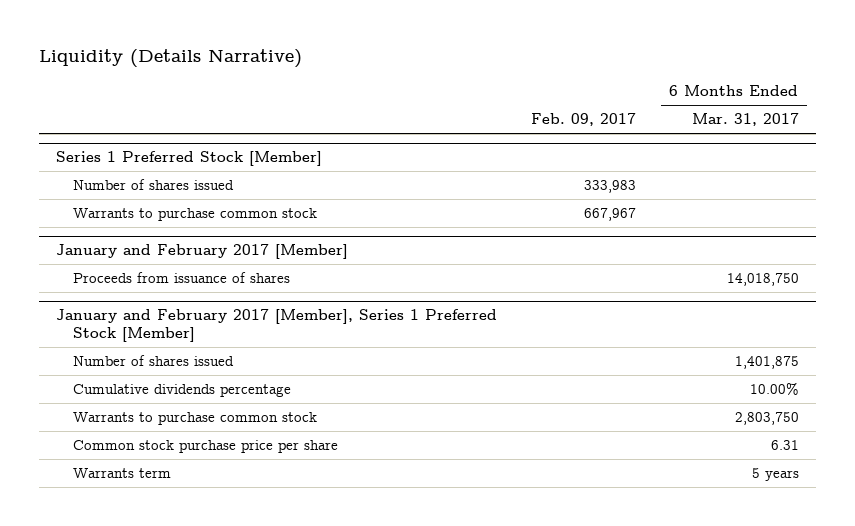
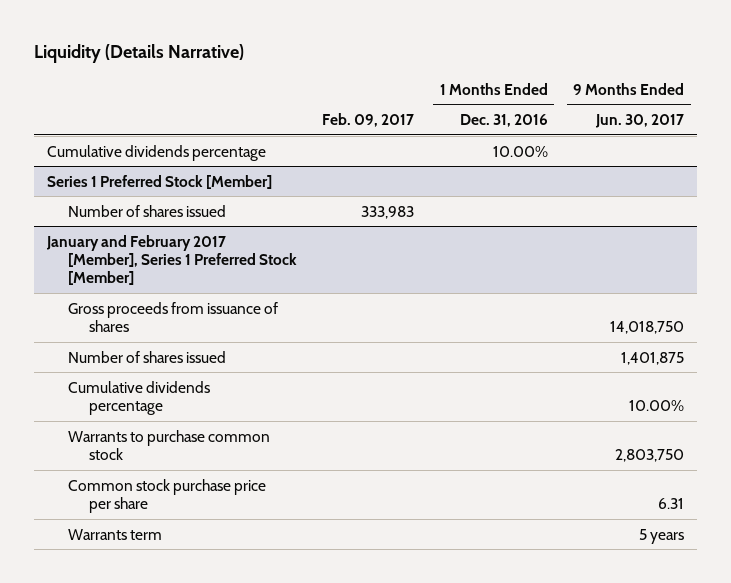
- | Feb. 09, 2017 | 6 Months Ended Mar. 31, 2017
+ | Feb. 09, 2017 | 1 Months Ended Dec. 31, 2016 | 9 Months Ended Jun. 30, 2017
+ Cumulative dividends percentage | | 10.00% |
@ Series 1 Preferred Stock [Member]
- Warrants to purchase common stock | 667,967 |
- January and February 2017 [Member]
- Proceeds from issuance of shares | | 14,018,750
@ January and February 2017 [Member], Series 1 Preferred Stock [Member]
+ Gross proceeds from issuance of shares | | | 14,018,750

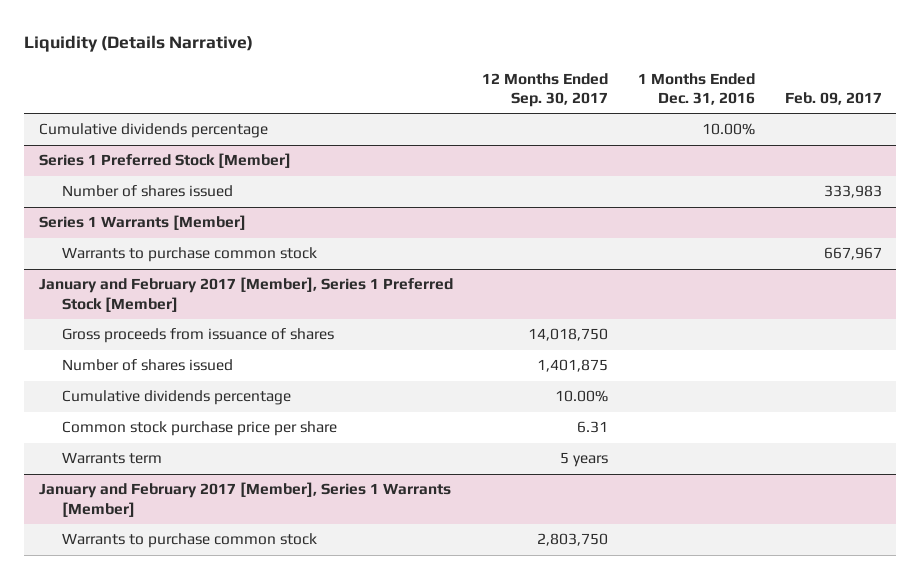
- | Feb. 09, 2017 | 1 Months Ended Dec. 31, 2016 | 9 Months Ended Jun. 30, 2017
+ | 12 Months Ended Sep. 30, 2017 | 1 Months Ended Dec. 31, 2016 | Feb. 09, 2017
+ Series 1 Warrants [Member]
+ Warrants to purchase common stock | | | 667,967
@ January and February 2017 [Member], Series 1 Preferred Stock [Member]
- Warrants to purchase common stock | | | 2,803,750
+ January and February 2017 [Member], Series 1 Warrants [Member]
+ Warrants to purchase common stock | 2,803,750 | |

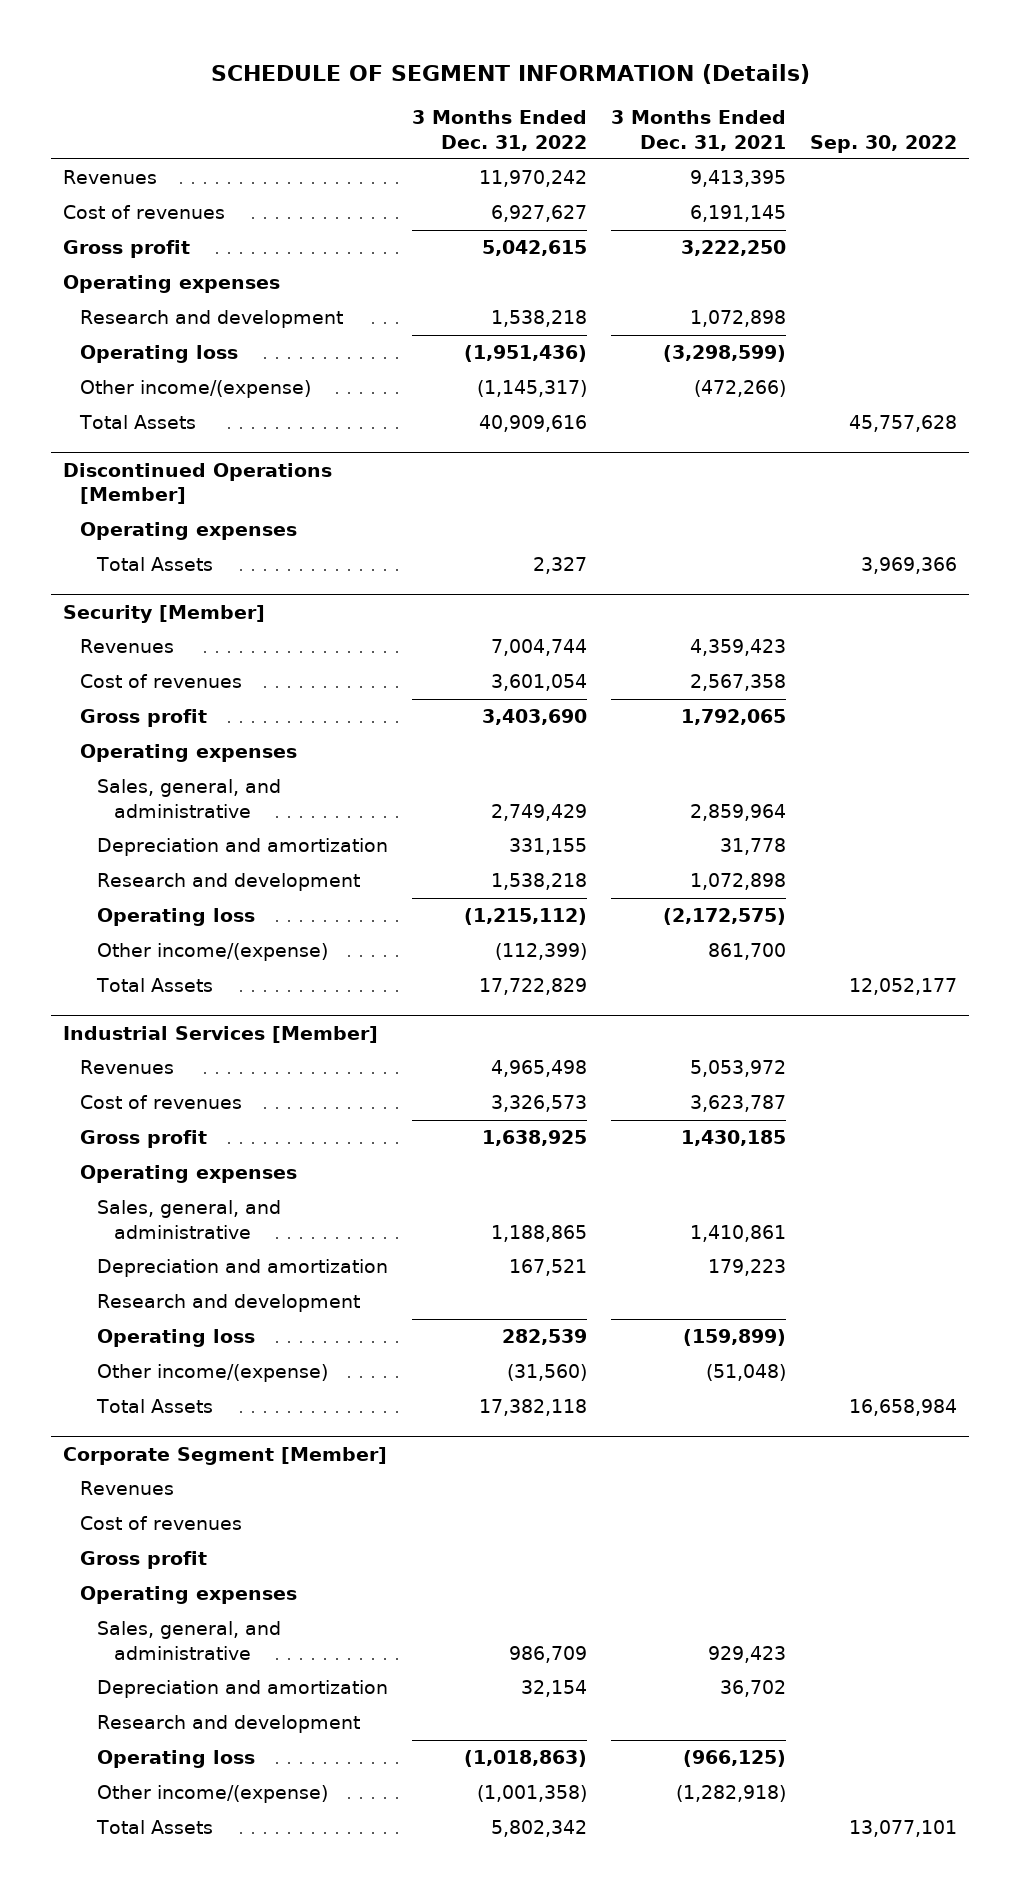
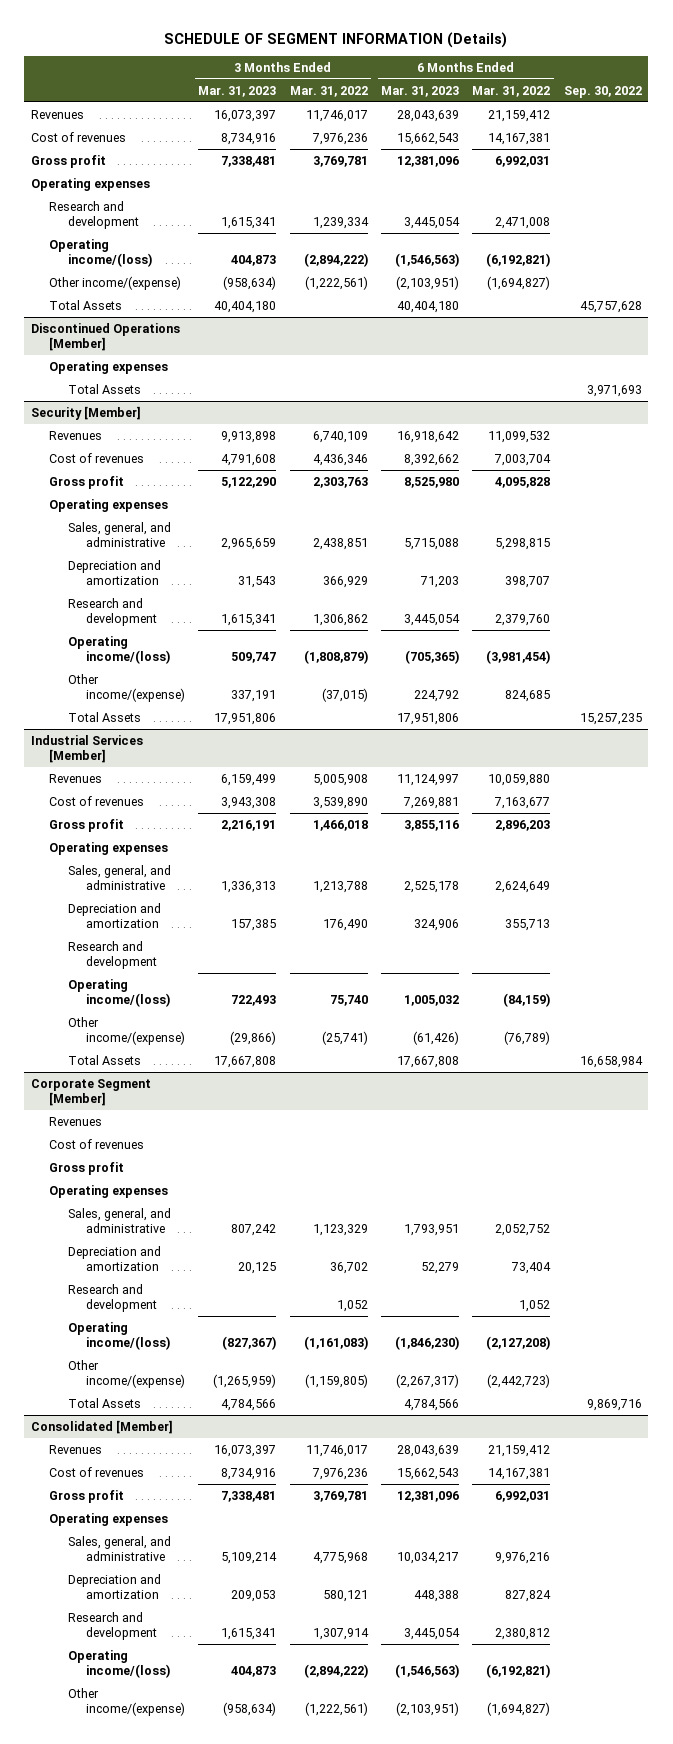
- | 3 Months Ended Dec. 31, 2022 | 3 Months Ended Dec. 31, 2021 | Sep. 30, 2022
+ | 3 Months Ended Mar. 31, 2023 | 3 Months Ended Mar. 31, 2022 | 6 Months Ended Mar. 31, 2023 | 6 Months Ended Mar. 31, 2022 | Sep. 30, 2022
- Operating loss | (1,951,436) | (3,298,599) |
+ Operating income/(loss) | 404,873 | (2,894,222) | (1,546,563) | (6,192,821) |
@ Discontinued Operations [Member]
- Total Assets | 2,327 | | 3,969,366
+ Total Assets | | | | | 3,971,693
@ Security [Member]
- Operating loss | (1,215,112) | (2,172,575) |
+ Operating income/(loss) | 509,747 | (1,808,879) | (705,365) | (3,981,454) |
- Total Assets | 17,722,829 | | 12,052,177
+ Total Assets | 17,951,806 | | 17,951,806 | | 15,257,235
@ Industrial Services [Member]
- Operating loss | 282,539 | (159,899) |
+ Operating income/(loss) | 722,493 | 75,740 | 1,005,032 | (84,159) |
@ Corporate Segment [Member]
- Operating loss | (1,018,863) | (966,125) |
+ Operating income/(loss) | (827,367) | (1,161,083) | (1,846,230) | (2,127,208) |
- Total Assets | 5,802,342 | | 13,077,101
+ Total Assets | 4,784,566 | | 4,784,566 | | 9,869,716
+ Consolidated [Member]
+ Revenues | 16,073,397 | 11,746,017 | 28,043,639 | 21,159,412 |
+ Cost of revenues | 8,734,916 | 7,976,236 | 15,662,543 | 14,167,381 |
+ Gross profit | 7,338,481 | 3,769,781 | 12,381,096 | 6,992,031 |
+ Operating expenses
+ Sales, general, and administrative | 5,109,214 | 4,775,968 | 10,034,217 | 9,976,216 |
+ Depreciation and amortization | 209,053 | 580,121 | 448,388 | 827,824 |
+ Research and development | 1,615,341 | 1,307,914 | 3,445,054 | 2,380,812 |
+ Operating income/(loss) | 404,873 | (2,894,222) | (1,546,563) | (6,192,821) |
+ Other income/(expense) | (958,634) | (1,222,561) | (2,103,951) | (1,694,827) |

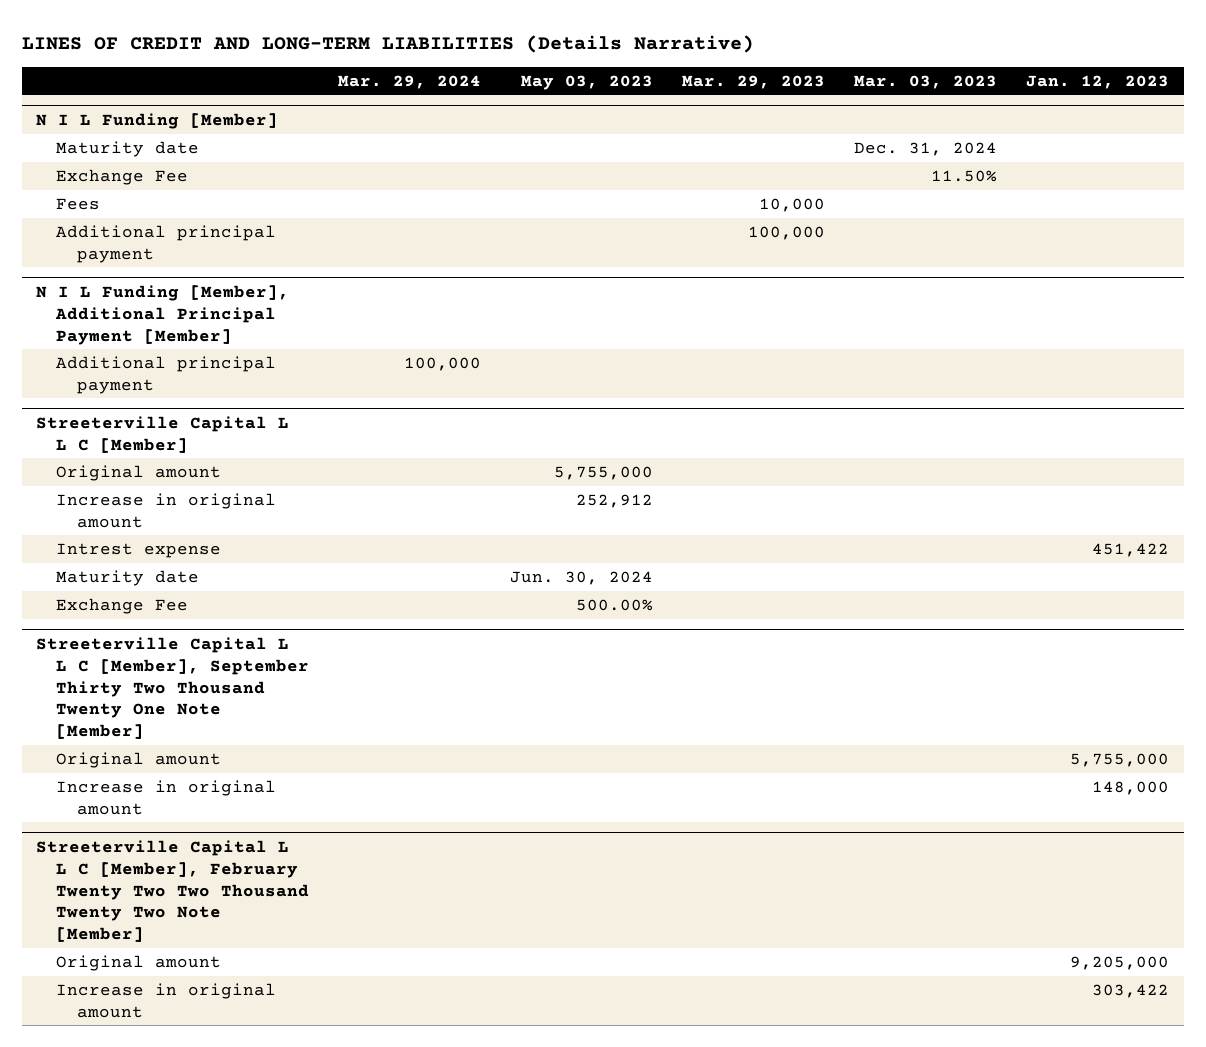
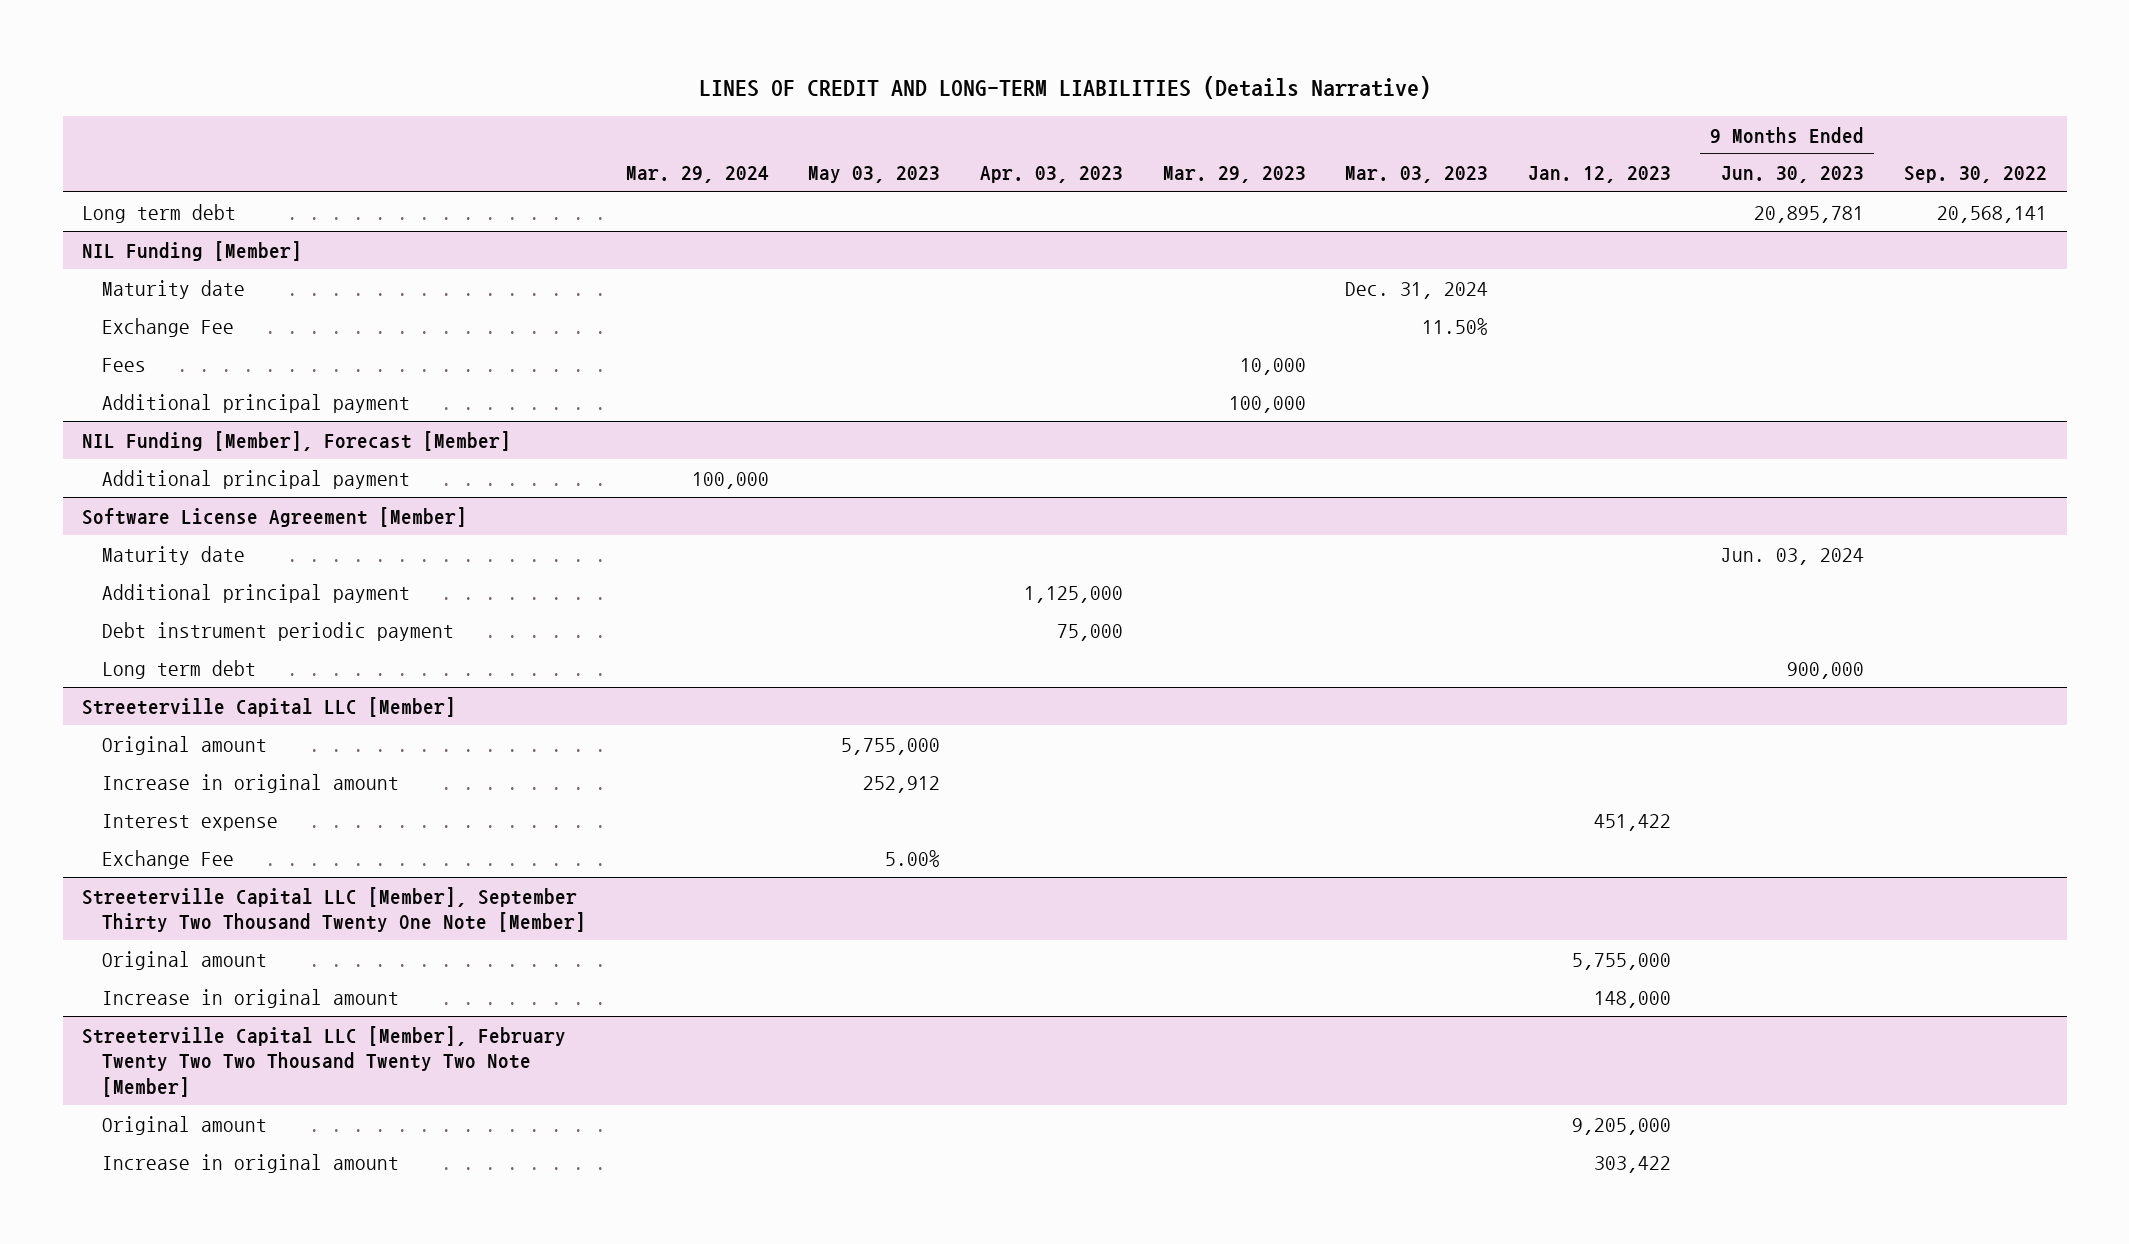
- | Mar. 29, 2024 | May 03, 2023 | Mar. 29, 2023 | Mar. 03, 2023 | Jan. 12, 2023
+ | Mar. 29, 2024 | May 03, 2023 | Apr. 03, 2023 | Mar. 29, 2023 | Mar. 03, 2023 | Jan. 12, 2023 | 9 Months Ended Jun. 30, 2023 | Sep. 30, 2022
- N I L Funding [Member]
+ Long term debt | | | | | | | 20,895,781 | 20,568,141
+ NIL Funding [Member]
- N I L Funding [Member], Additional Principal Payment [Member]
+ NIL Funding [Member], Forecast [Member]
- Streeterville Capital L L C [Member]
+ Software License Agreement [Member]
+ Maturity date | | | | | | | Jun. 03, 2024 |
+ Additional principal payment | | | 1,125,000 | | | | |
+ Debt instrument periodic payment | | | 75,000 | | | | |
+ Long term debt | | | | | | | 900,000 |
+ Streeterville Capital LLC [Member]
- Intrest expense | | | | | 451,422
- Maturity date | | Jun. 30, 2024 | | |
- Exchange Fee | | 500.00% | | |
- Streeterville Capital L L C [Member], September Thirty Two Thousand Twenty One Note [Member]
+ Interest expense | | | | | | 451,422 | |
+ Exchange Fee | | 5.00% | | | | | |
+ Streeterville Capital LLC [Member], September Thirty Two Thousand Twenty One Note [Member]
- Streeterville Capital L L C [Member], February Twenty Two Two Thousand Twenty Two Note [Member]
+ Streeterville Capital LLC [Member], February Twenty Two Two Thousand Twenty Two Note [Member]

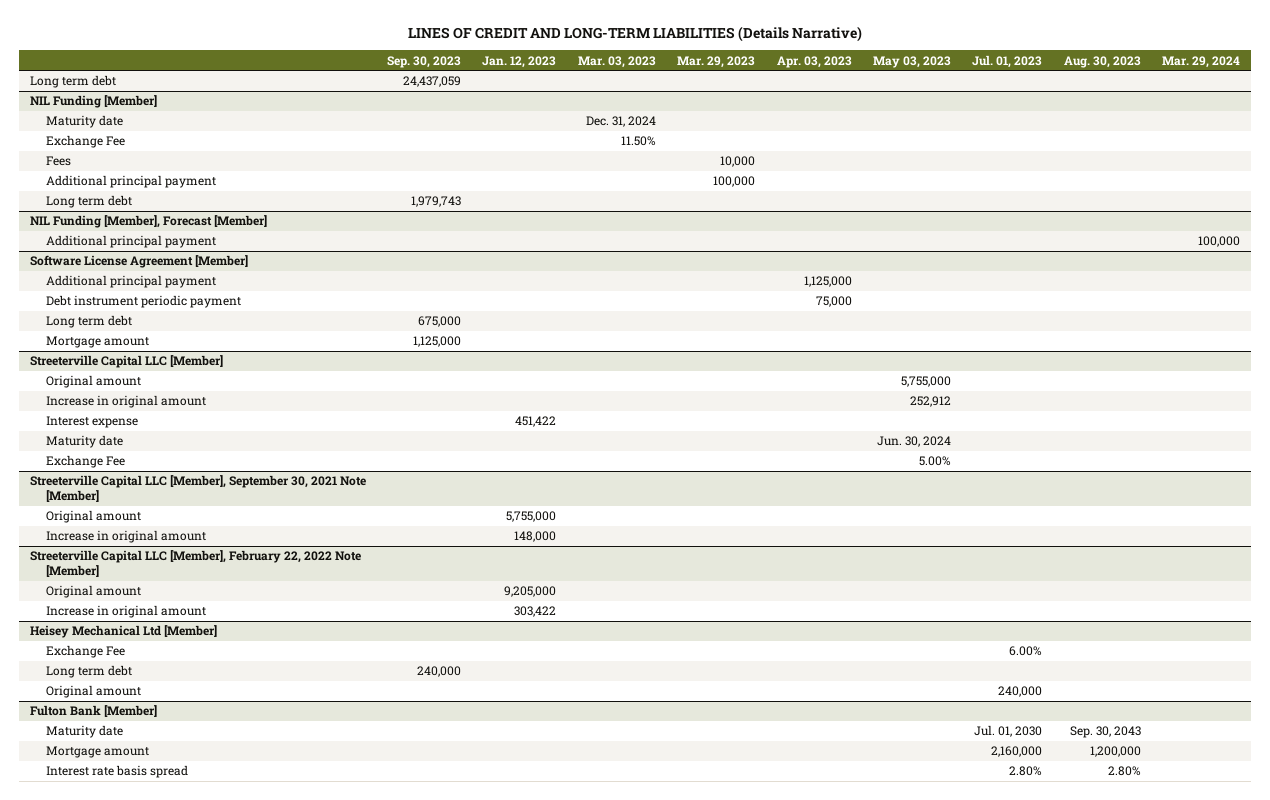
- | Mar. 29, 2024 | May 03, 2023 | Apr. 03, 2023 | Mar. 29, 2023 | Mar. 03, 2023 | Jan. 12, 2023 | 9 Months Ended Jun. 30, 2023 | Sep. 30, 2022
+ | Sep. 30, 2023 | Jan. 12, 2023 | Mar. 03, 2023 | Mar. 29, 2023 | Apr. 03, 2023 | May 03, 2023 | Jul. 01, 2023 | Aug. 30, 2023 | Mar. 29, 2024
@ NIL Funding [Member]
+ Long term debt | 1,979,743 | | | | | | | |
@ Software License Agreement [Member]
- Maturity date | | | | | | | Jun. 03, 2024 |
+ Mortgage amount | 1,125,000 | | | | | | | |
@ Streeterville Capital LLC [Member]
+ Maturity date | | | | | | Jun. 30, 2024 | | |
- Streeterville Capital LLC [Member], September Thirty Two Thousand Twenty One Note [Member]
+ Streeterville Capital LLC [Member], September 30, 2021 Note [Member]
- Streeterville Capital LLC [Member], February Twenty Two Two Thousand Twenty Two Note [Member]
+ Streeterville Capital LLC [Member], February 22, 2022 Note [Member]
+ Heisey Mechanical Ltd [Member]
+ Exchange Fee | | | | | | | 6.00% | |
+ Long term debt | 240,000 | | | | | | | |
+ Original amount | | | | | | | 240,000 | |
+ Fulton Bank [Member]
+ Maturity date | | | | | | | Jul. 01, 2030 | Sep. 30, 2043 |
+ Mortgage amount | | | | | | | 2,160,000 | 1,200,000 |
+ Interest rate basis spread | | | | | | | 2.80% | 2.80% |

